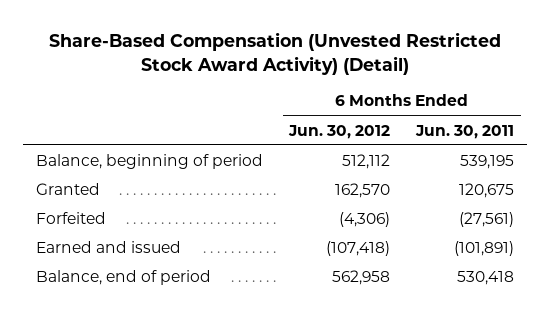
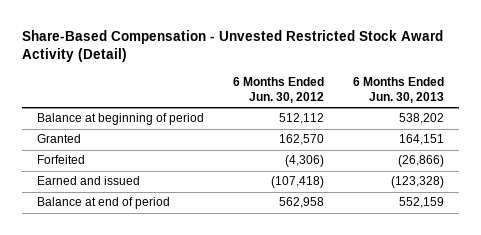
- Share-Based Compensation (Unvested Restricted Stock Award Activity) (Detail)
+ Share-Based Compensation - Unvested Restricted Stock Award Activity (Detail)
- | 6 Months Ended Jun. 30, 2012 | 6 Months Ended Jun. 30, 2011
+ | 6 Months Ended Jun. 30, 2012 | 6 Months Ended Jun. 30, 2013
- Balance, beginning of period | 512,112 | 539,195
+ Balance at beginning of period | 512,112 | 538,202
- Balance, end of period | 562,958 | 530,418
+ Balance at end of period | 562,958 | 552,159

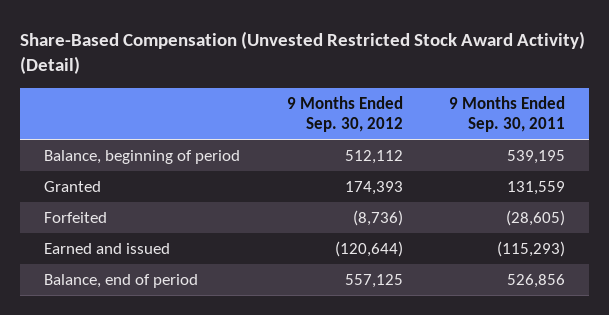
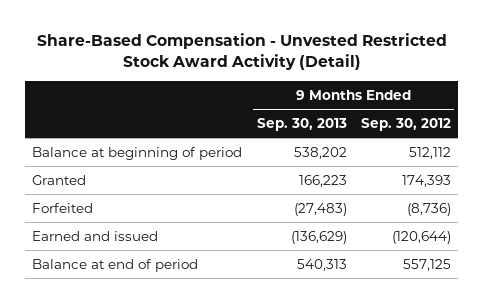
- Share-Based Compensation (Unvested Restricted Stock Award Activity) (Detail)
+ Share-Based Compensation - Unvested Restricted Stock Award Activity (Detail)
- | 9 Months Ended Sep. 30, 2012 | 9 Months Ended Sep. 30, 2011
+ | 9 Months Ended Sep. 30, 2013 | 9 Months Ended Sep. 30, 2012
- Balance, beginning of period | 512,112 | 539,195
+ Balance at beginning of period | 538,202 | 512,112
- Balance, end of period | 557,125 | 526,856
+ Balance at end of period | 540,313 | 557,125

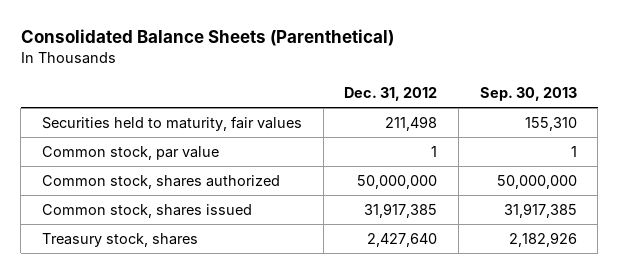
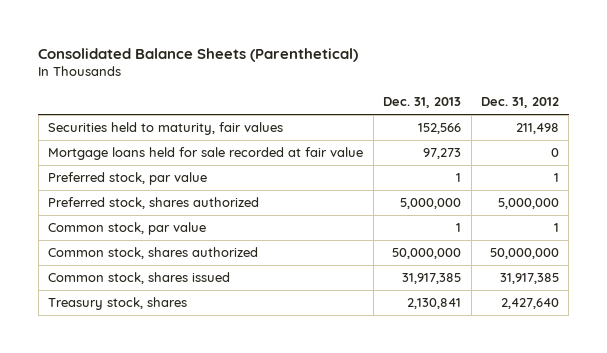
- | Dec. 31, 2012 | Sep. 30, 2013
+ | Dec. 31, 2013 | Dec. 31, 2012
+ Mortgage loans held for sale recorded at fair value | 97,273 | 0
+ Preferred stock, par value | 1 | 1
+ Preferred stock, shares authorized | 5,000,000 | 5,000,000

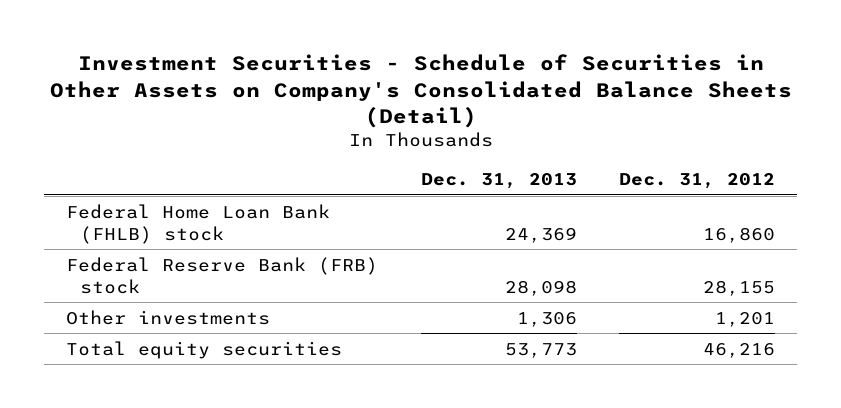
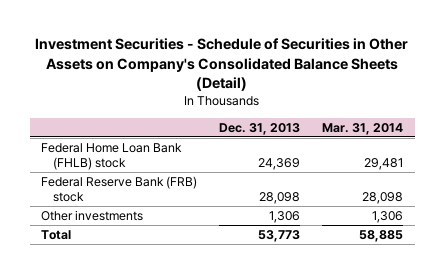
- | Dec. 31, 2013 | Dec. 31, 2012
+ | Dec. 31, 2013 | Mar. 31, 2014
- Total equity securities | 53,773 | 46,216
+ Total | 53,773 | 58,885

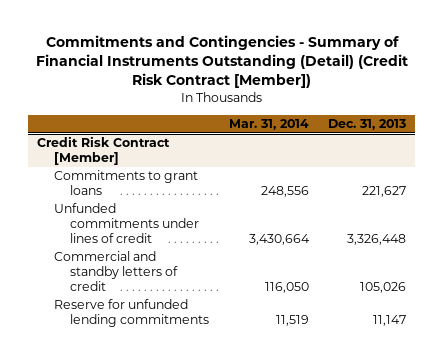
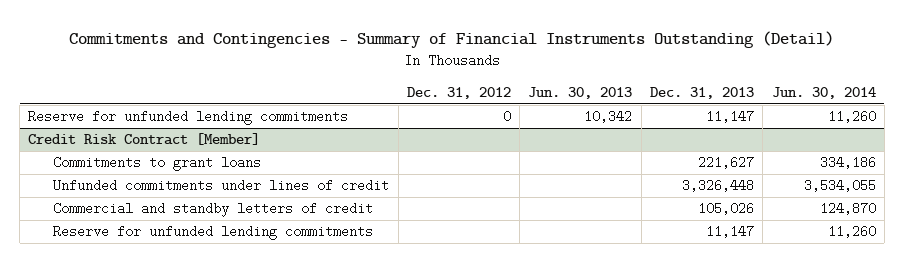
- Commitments and Contingencies - Summary of Financial Instruments Outstanding (Detail) (Credit Risk Contract [Member])
+ Commitments and Contingencies - Summary of Financial Instruments Outstanding (Detail)
- | Mar. 31, 2014 | Dec. 31, 2013
+ | Dec. 31, 2012 | Jun. 30, 2013 | Dec. 31, 2013 | Jun. 30, 2014
+ Reserve for unfunded lending commitments | 0 | 10,342 | 11,147 | 11,260

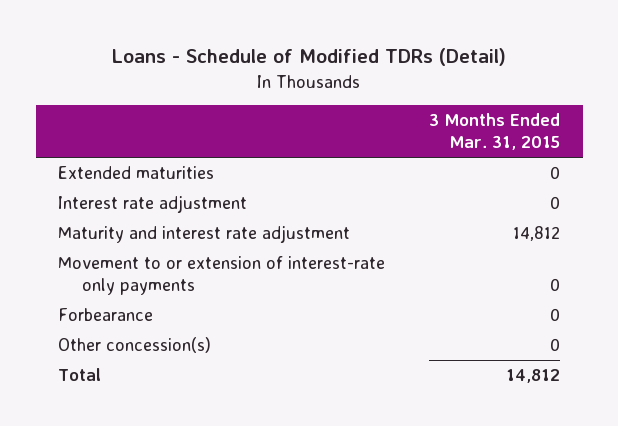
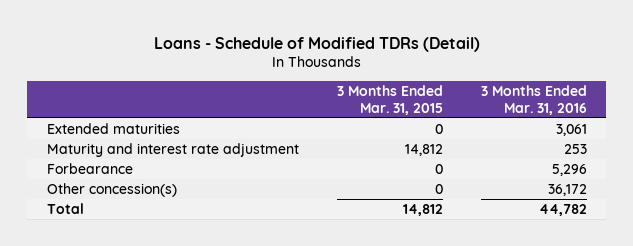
- | 3 Months Ended Mar. 31, 2015
+ | 3 Months Ended Mar. 31, 2015 | 3 Months Ended Mar. 31, 2016
- Interest rate adjustment | 0
- Movement to or extension of interest-rate only payments | 0

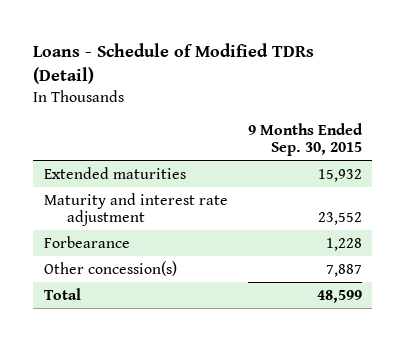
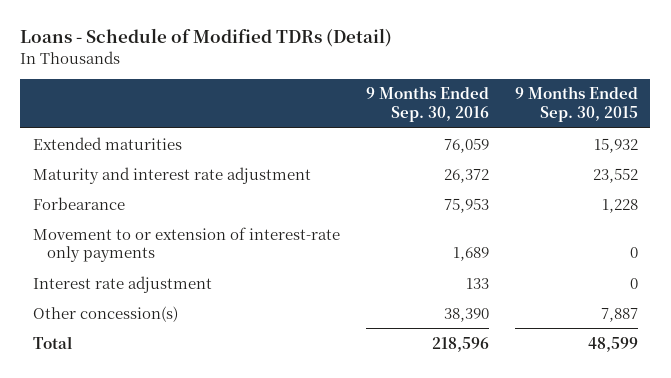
- | 9 Months Ended Sep. 30, 2015
+ | 9 Months Ended Sep. 30, 2016 | 9 Months Ended Sep. 30, 2015
+ Movement to or extension of interest-rate only payments | 1,689 | 0
+ Interest rate adjustment | 133 | 0

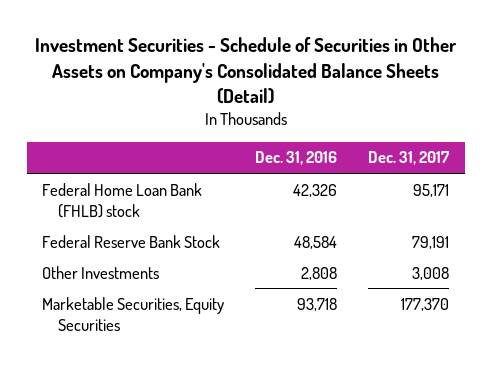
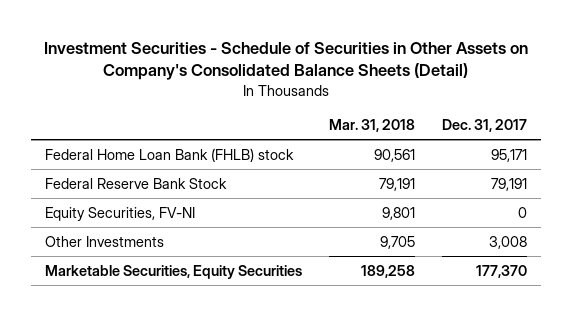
- | Dec. 31, 2016 | Dec. 31, 2017
+ | Mar. 31, 2018 | Dec. 31, 2017
+ Equity Securities, FV-NI | 9,801 | 0

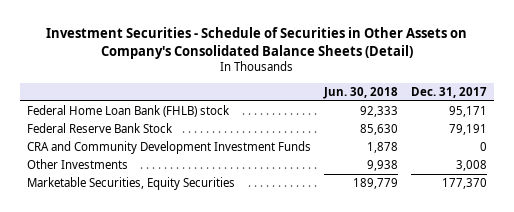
- | Mar. 31, 2018 | Dec. 31, 2017
+ | Jun. 30, 2018 | Dec. 31, 2017
- Equity Securities, FV-NI | 9,801 | 0
+ CRA and Community Development Investment Funds | 1,878 | 0

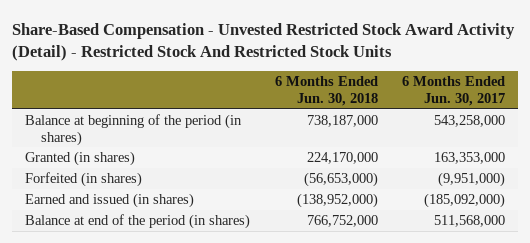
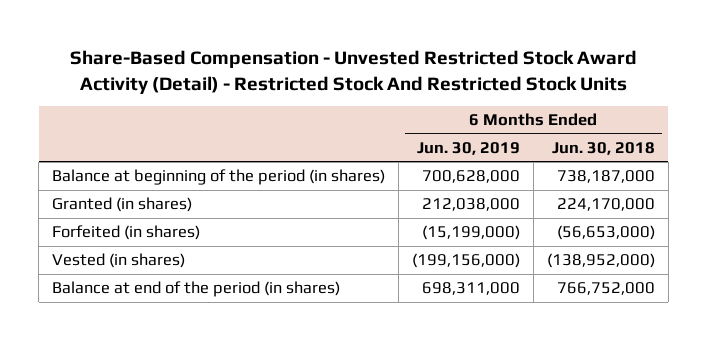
- | 6 Months Ended Jun. 30, 2018 | 6 Months Ended Jun. 30, 2017
+ | 6 Months Ended Jun. 30, 2019 | 6 Months Ended Jun. 30, 2018
- Earned and issued (in shares) | (138,952,000) | (185,092,000)
+ Vested (in shares) | (199,156,000) | (138,952,000)

